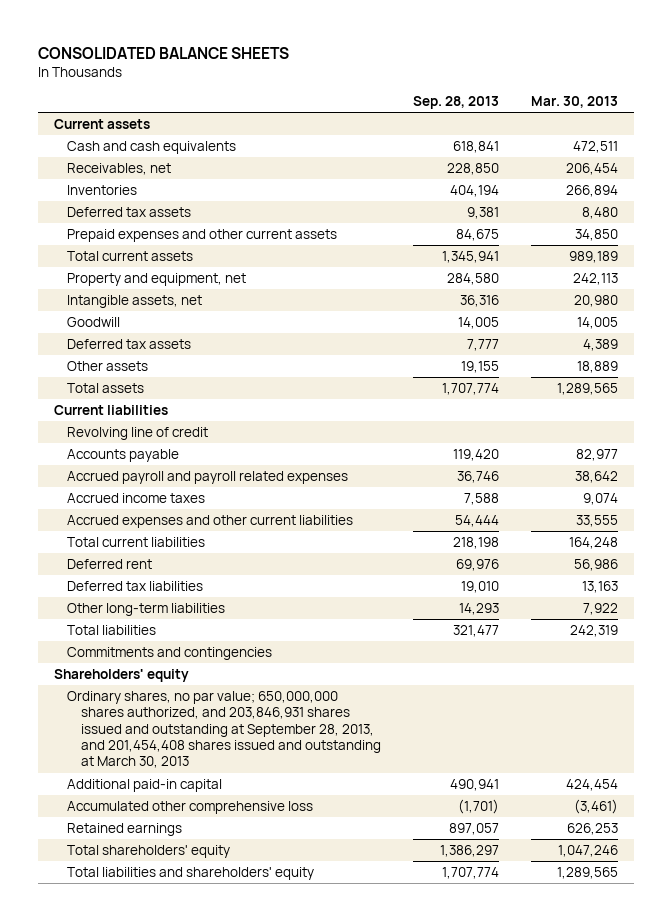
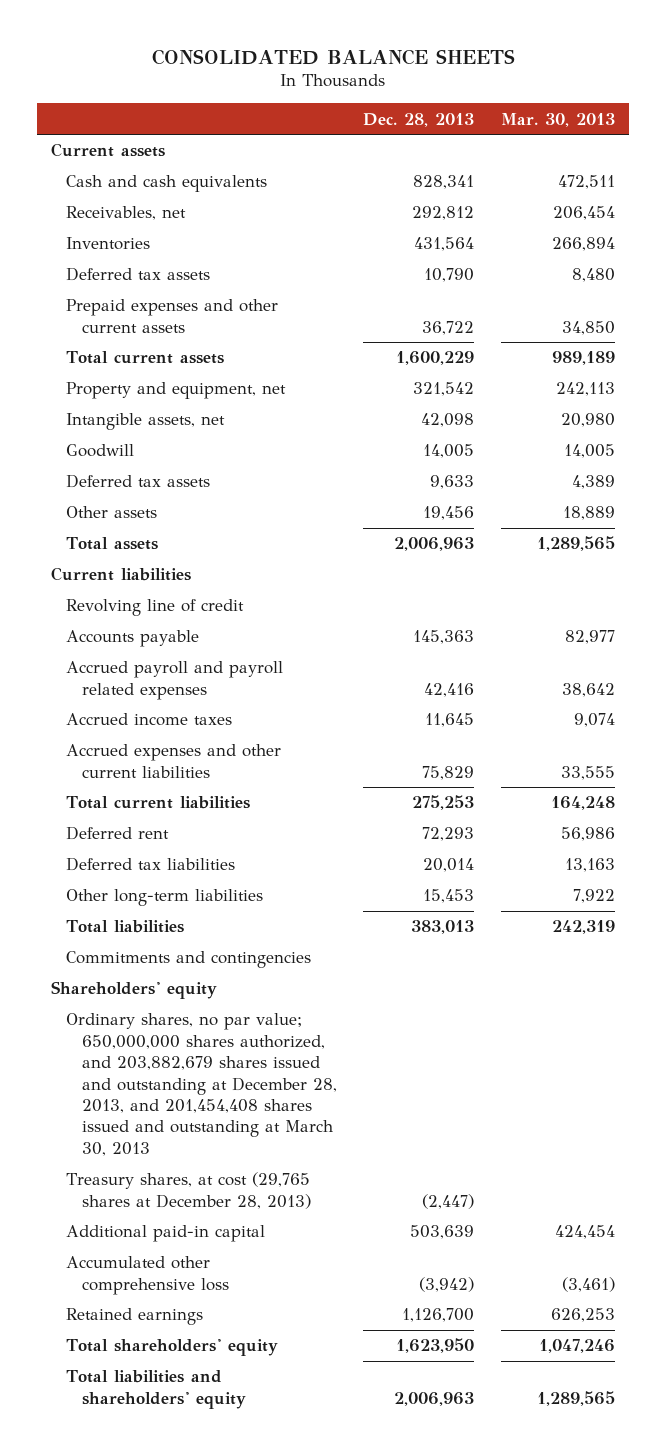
- | Sep. 28, 2013 | Mar. 30, 2013
+ | Dec. 28, 2013 | Mar. 30, 2013
- Ordinary shares, no par value; 650,000,000 shares authorized, and 203,846,931 shares issued and outstanding at September 28, 2013, and 201,454,408 shares issued and outstanding at March 30, 2013
+ Ordinary shares, no par value; 650,000,000 shares authorized, and 203,882,679 shares issued and outstanding at December 28, 2013, and 201,454,408 shares issued and outstanding at March 30, 2013
+ Treasury shares, at cost (29,765 shares at December 28, 2013) | (2,447) |

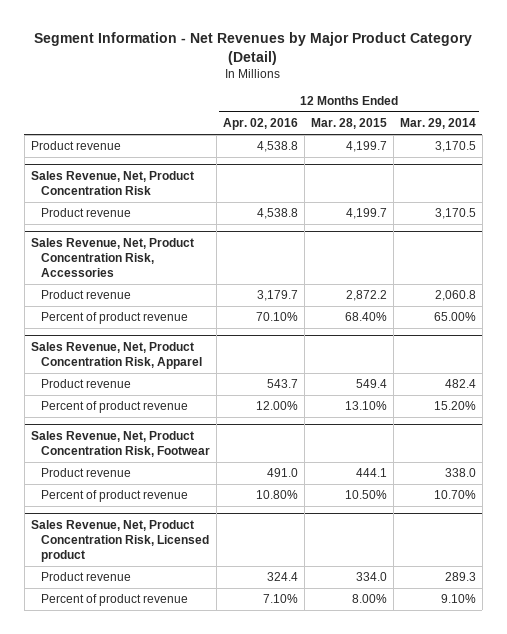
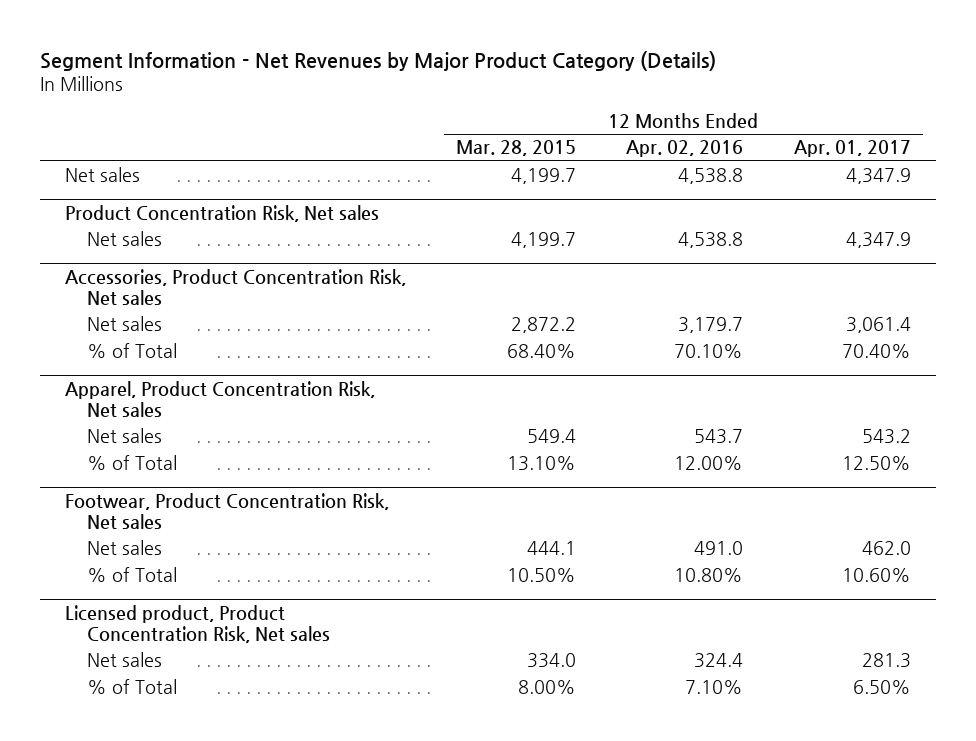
- Segment Information - Net Revenues by Major Product Category (Detail)
+ Segment Information - Net Revenues by Major Product Category (Details)
- | 12 Months Ended Apr. 02, 2016 | 12 Months Ended Mar. 28, 2015 | 12 Months Ended Mar. 29, 2014
+ | 12 Months Ended Mar. 28, 2015 | 12 Months Ended Apr. 02, 2016 | 12 Months Ended Apr. 01, 2017
- Product revenue | 4,538.8 | 4,199.7 | 3,170.5
- Sales Revenue, Net, Product Concentration Risk
- Product revenue | 4,538.8 | 4,199.7 | 3,170.5
- Sales Revenue, Net, Product Concentration Risk, Accessories
- Product revenue | 3,179.7 | 2,872.2 | 2,060.8
- Percent of product revenue | 70.10% | 68.40% | 65.00%
- Sales Revenue, Net, Product Concentration Risk, Apparel
- Product revenue | 543.7 | 549.4 | 482.4
- Percent of product revenue | 12.00% | 13.10% | 15.20%
- Sales Revenue, Net, Product Concentration Risk, Footwear
- Product revenue | 491.0 | 444.1 | 338.0
- Percent of product revenue | 10.80% | 10.50% | 10.70%
- Sales Revenue, Net, Product Concentration Risk, Licensed product
- Product revenue | 324.4 | 334.0 | 289.3
- Percent of product revenue | 7.10% | 8.00% | 9.10%
+ Net sales | 4,199.7 | 4,538.8 | 4,347.9
+ Product Concentration Risk, Net sales
+ Net sales | 4,199.7 | 4,538.8 | 4,347.9
+ Accessories, Product Concentration Risk, Net sales
+ Net sales | 2,872.2 | 3,179.7 | 3,061.4
+ % of Total | 68.40% | 70.10% | 70.40%
+ Apparel, Product Concentration Risk, Net sales
+ Net sales | 549.4 | 543.7 | 543.2
+ % of Total | 13.10% | 12.00% | 12.50%
+ Footwear, Product Concentration Risk, Net sales
+ Net sales | 444.1 | 491.0 | 462.0
+ % of Total | 10.50% | 10.80% | 10.60%
+ Licensed product, Product Concentration Risk, Net sales
+ Net sales | 334.0 | 324.4 | 281.3
+ % of Total | 8.00% | 7.10% | 6.50%

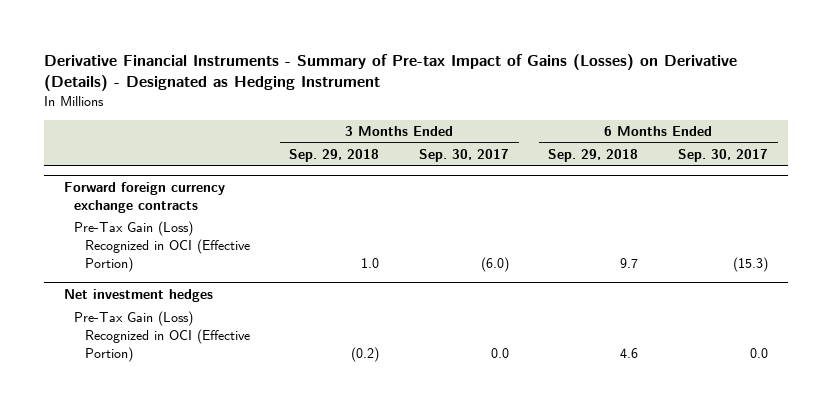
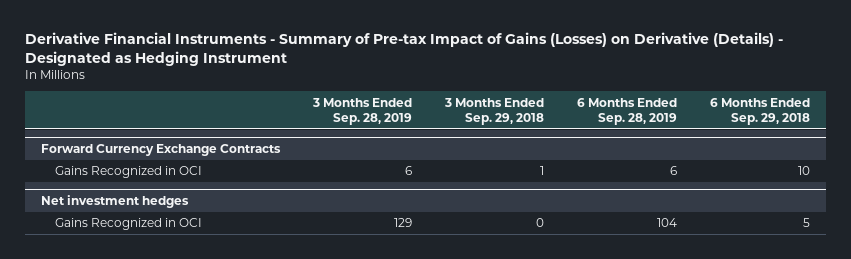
- | 3 Months Ended Sep. 29, 2018 | 3 Months Ended Sep. 30, 2017 | 6 Months Ended Sep. 29, 2018 | 6 Months Ended Sep. 30, 2017
+ | 3 Months Ended Sep. 28, 2019 | 3 Months Ended Sep. 29, 2018 | 6 Months Ended Sep. 28, 2019 | 6 Months Ended Sep. 29, 2018
- Forward foreign currency exchange contracts
- Pre-Tax Gain (Loss) Recognized in OCI (Effective Portion) | 1.0 | (6.0) | 9.7 | (15.3)
+ Forward Currency Exchange Contracts
+ Gains Recognized in OCI | 6 | 1 | 6 | 10
@ Net investment hedges
- Pre-Tax Gain (Loss) Recognized in OCI (Effective Portion) | (0.2) | 0.0 | 4.6 | 0.0
+ Gains Recognized in OCI | 129 | 0 | 104 | 5

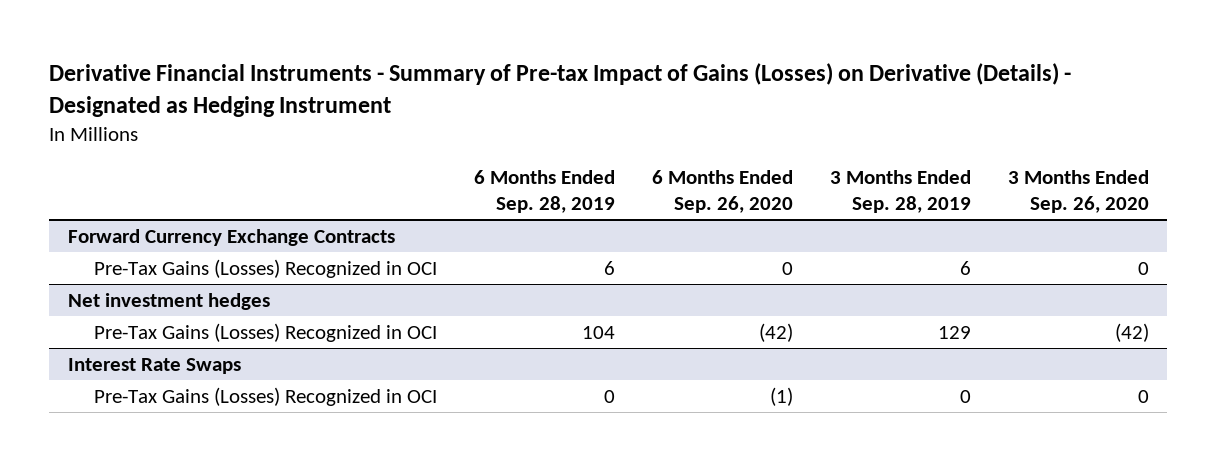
- | 3 Months Ended Sep. 28, 2019 | 3 Months Ended Sep. 29, 2018 | 6 Months Ended Sep. 28, 2019 | 6 Months Ended Sep. 29, 2018
+ | 6 Months Ended Sep. 28, 2019 | 6 Months Ended Sep. 26, 2020 | 3 Months Ended Sep. 28, 2019 | 3 Months Ended Sep. 26, 2020
@ Forward Currency Exchange Contracts
- Gains Recognized in OCI | 6 | 1 | 6 | 10
+ Pre-Tax Gains (Losses) Recognized in OCI | 6 | 0 | 6 | 0
@ Net investment hedges
- Gains Recognized in OCI | 129 | 0 | 104 | 5
+ Pre-Tax Gains (Losses) Recognized in OCI | 104 | (42) | 129 | (42)
+ Interest Rate Swaps
+ Pre-Tax Gains (Losses) Recognized in OCI | 0 | (1) | 0 | 0

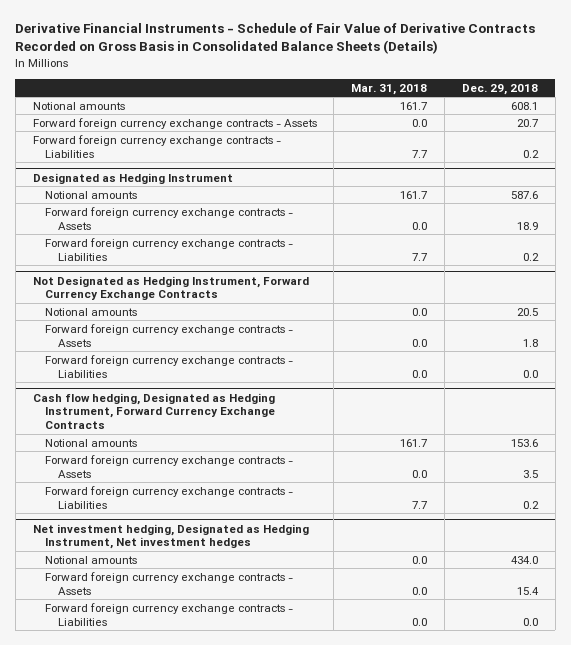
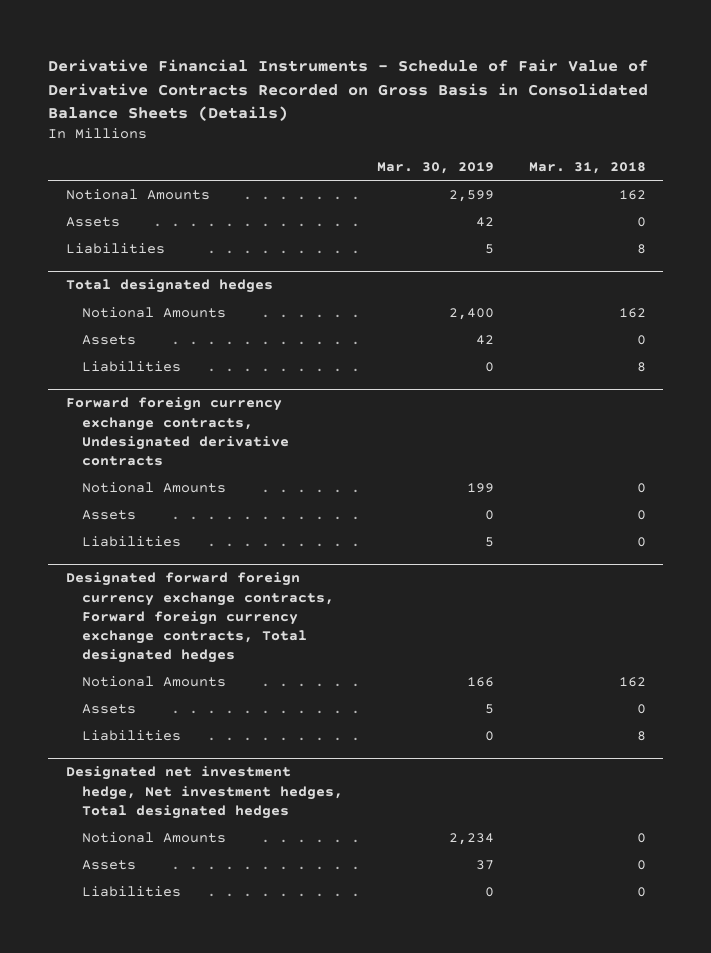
- | Mar. 31, 2018 | Dec. 29, 2018
+ | Mar. 30, 2019 | Mar. 31, 2018
- Notional amounts | 161.7 | 608.1
- Forward foreign currency exchange contracts - Assets | 0.0 | 20.7
- Forward foreign currency exchange contracts - Liabilities | 7.7 | 0.2
- Designated as Hedging Instrument
- Notional amounts | 161.7 | 587.6
- Forward foreign currency exchange contracts - Assets | 0.0 | 18.9
- Forward foreign currency exchange contracts - Liabilities | 7.7 | 0.2
- Not Designated as Hedging Instrument, Forward Currency Exchange Contracts
- Notional amounts | 0.0 | 20.5
- Forward foreign currency exchange contracts - Assets | 0.0 | 1.8
- Forward foreign currency exchange contracts - Liabilities | 0.0 | 0.0
- Cash flow hedging, Designated as Hedging Instrument, Forward Currency Exchange Contracts
- Notional amounts | 161.7 | 153.6
- Forward foreign currency exchange contracts - Assets | 0.0 | 3.5
- Forward foreign currency exchange contracts - Liabilities | 7.7 | 0.2
- Net investment hedging, Designated as Hedging Instrument, Net investment hedges
- Notional amounts | 0.0 | 434.0
- Forward foreign currency exchange contracts - Assets | 0.0 | 15.4
- Forward foreign currency exchange contracts - Liabilities | 0.0 | 0.0
+ Notional Amounts | 2,599 | 162
+ Assets | 42 | 0
+ Liabilities | 5 | 8
+ Total designated hedges
+ Notional Amounts | 2,400 | 162
+ Assets | 42 | 0
+ Liabilities | 0 | 8
+ Forward foreign currency exchange contracts, Undesignated derivative contracts
+ Notional Amounts | 199 | 0
+ Assets | 0 | 0
+ Liabilities | 5 | 0
+ Designated forward foreign currency exchange contracts, Forward foreign currency exchange contracts, Total designated hedges
+ Notional Amounts | 166 | 162
+ Assets | 5 | 0
+ Liabilities | 0 | 8
+ Designated net investment hedge, Net investment hedges, Total designated hedges
+ Notional Amounts | 2,234 | 0
+ Assets | 37 | 0
+ Liabilities | 0 | 0

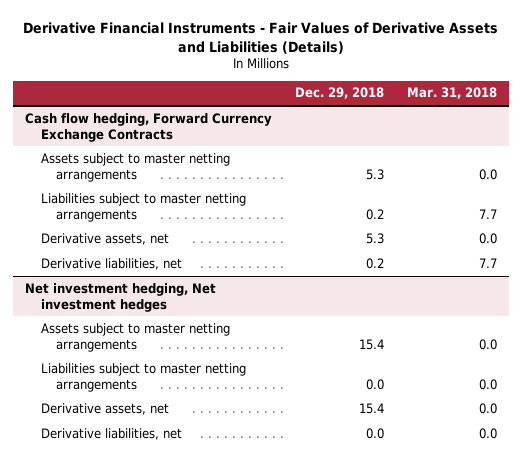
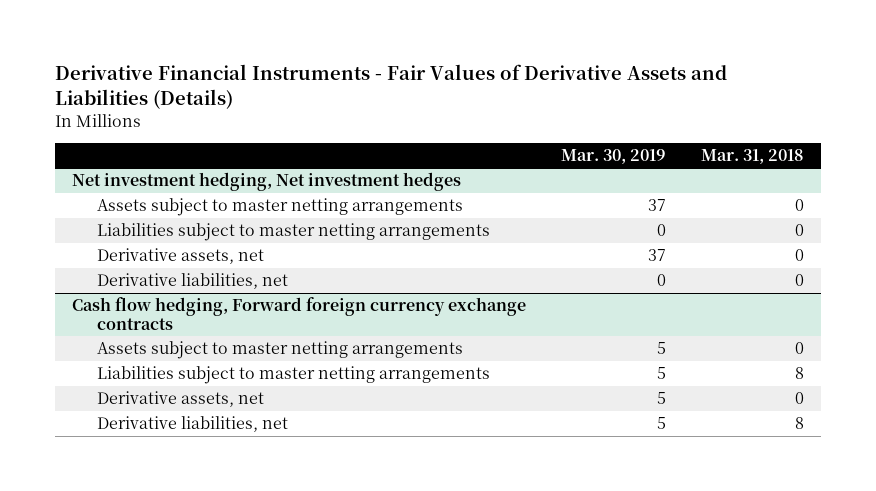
- | Dec. 29, 2018 | Mar. 31, 2018
+ | Mar. 30, 2019 | Mar. 31, 2018
- Cash flow hedging, Forward Currency Exchange Contracts
- Assets subject to master netting arrangements | 5.3 | 0.0
- Liabilities subject to master netting arrangements | 0.2 | 7.7
- Derivative assets, net | 5.3 | 0.0
- Derivative liabilities, net | 0.2 | 7.7
@ Net investment hedging, Net investment hedges
- Assets subject to master netting arrangements | 15.4 | 0.0
- Liabilities subject to master netting arrangements | 0.0 | 0.0
- Derivative assets, net | 15.4 | 0.0
- Derivative liabilities, net | 0.0 | 0.0
+ Assets subject to master netting arrangements | 37 | 0
+ Liabilities subject to master netting arrangements | 0 | 0
+ Derivative assets, net | 37 | 0
+ Derivative liabilities, net | 0 | 0
+ Cash flow hedging, Forward foreign currency exchange contracts
+ Assets subject to master netting arrangements | 5 | 0
+ Liabilities subject to master netting arrangements | 5 | 8
+ Derivative assets, net | 5 | 0
+ Derivative liabilities, net | 5 | 8

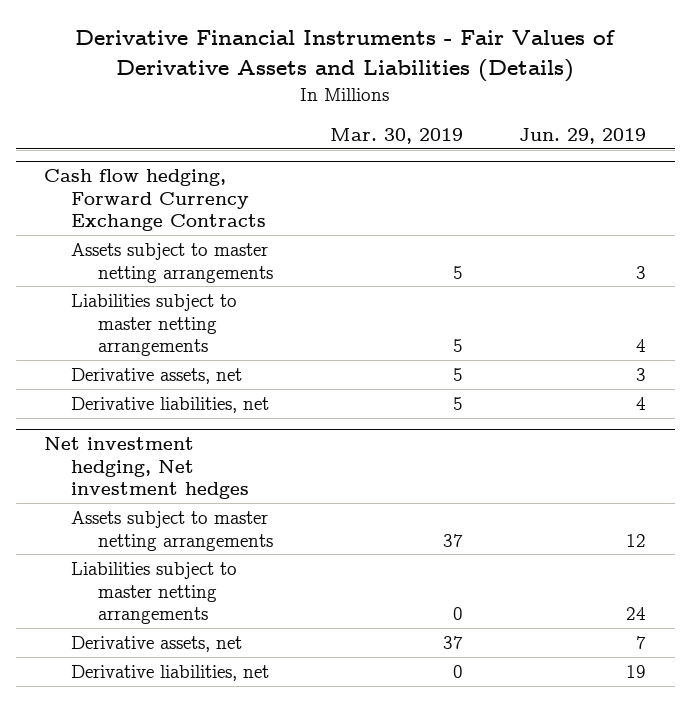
- | Mar. 30, 2019 | Mar. 31, 2018
+ | Mar. 30, 2019 | Jun. 29, 2019
+ Cash flow hedging, Forward Currency Exchange Contracts
+ Assets subject to master netting arrangements | 5 | 3
+ Liabilities subject to master netting arrangements | 5 | 4
+ Derivative assets, net | 5 | 3
+ Derivative liabilities, net | 5 | 4
- Cash flow hedging, Forward foreign currency exchange contracts
- Assets subject to master netting arrangements | 5 | 0
- Liabilities subject to master netting arrangements | 5 | 8
- Derivative assets, net | 5 | 0
- Derivative liabilities, net | 5 | 8

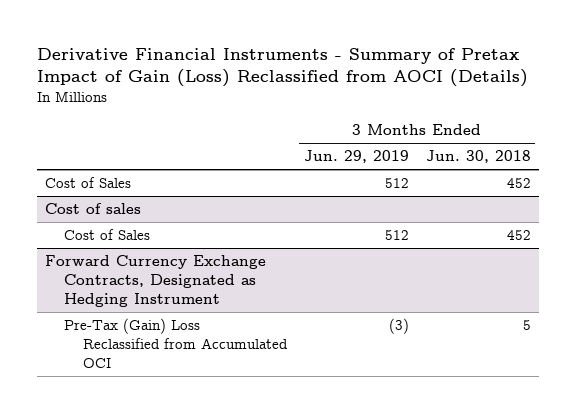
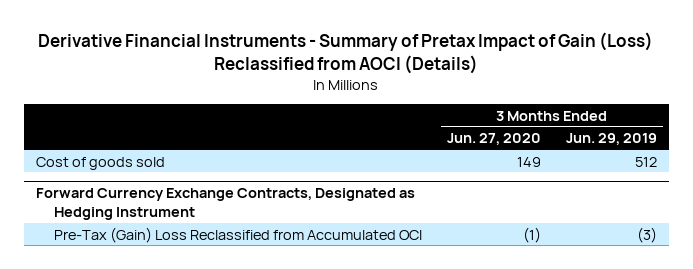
- | 3 Months Ended Jun. 29, 2019 | 3 Months Ended Jun. 30, 2018
+ | 3 Months Ended Jun. 27, 2020 | 3 Months Ended Jun. 29, 2019
- Cost of Sales | 512 | 452
- Cost of sales
- Cost of Sales | 512 | 452
+ Cost of goods sold | 149 | 512

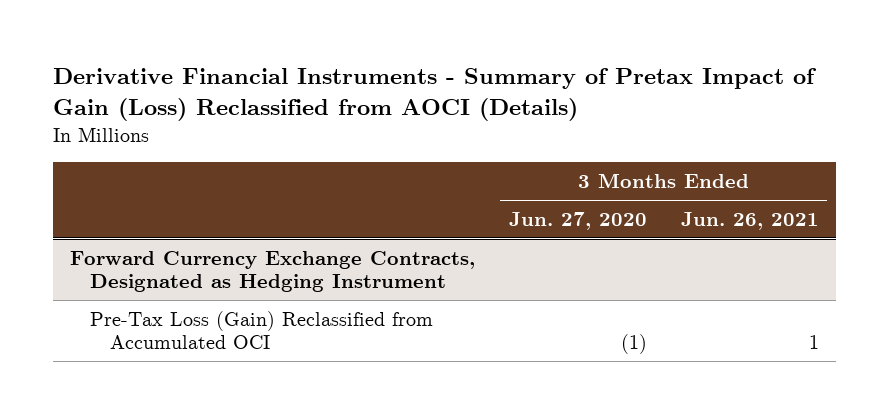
- | 3 Months Ended Jun. 27, 2020 | 3 Months Ended Jun. 29, 2019
+ | 3 Months Ended Jun. 27, 2020 | 3 Months Ended Jun. 26, 2021
- Cost of goods sold | 149 | 512
@ Forward Currency Exchange Contracts, Designated as Hedging Instrument
- Pre-Tax (Gain) Loss Reclassified from Accumulated OCI | (1) | (3)
+ Pre-Tax Loss (Gain) Reclassified from Accumulated OCI | (1) | 1

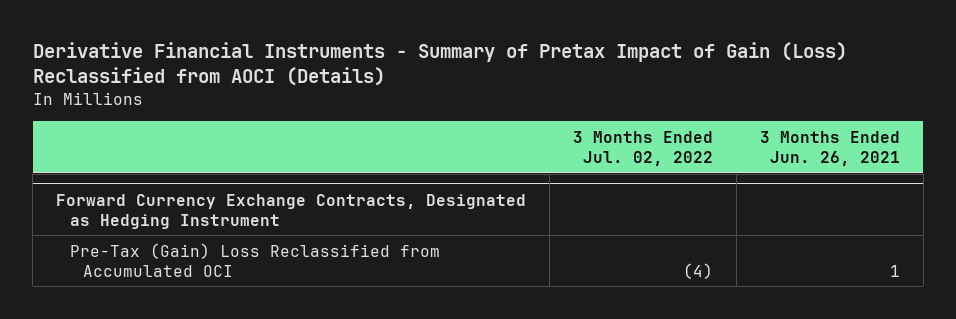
- | 3 Months Ended Jun. 27, 2020 | 3 Months Ended Jun. 26, 2021
+ | 3 Months Ended Jul. 02, 2022 | 3 Months Ended Jun. 26, 2021
@ Forward Currency Exchange Contracts, Designated as Hedging Instrument
- Pre-Tax Loss (Gain) Reclassified from Accumulated OCI | (1) | 1
+ Pre-Tax (Gain) Loss Reclassified from Accumulated OCI | (4) | 1

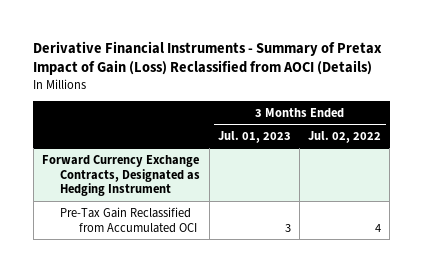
- | 3 Months Ended Jul. 02, 2022 | 3 Months Ended Jun. 26, 2021
+ | 3 Months Ended Jul. 01, 2023 | 3 Months Ended Jul. 02, 2022
@ Forward Currency Exchange Contracts, Designated as Hedging Instrument
- Pre-Tax (Gain) Loss Reclassified from Accumulated OCI | (4) | 1
+ Pre-Tax Gain Reclassified from Accumulated OCI | 3 | 4

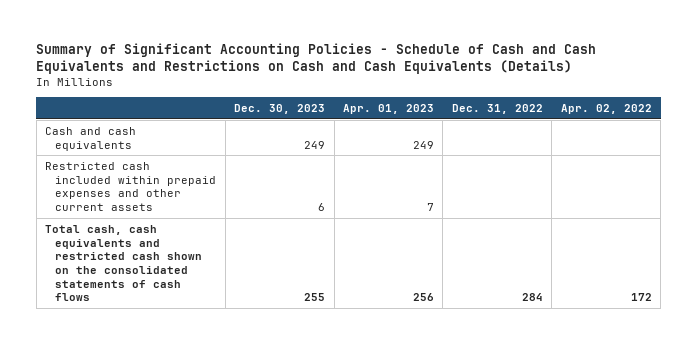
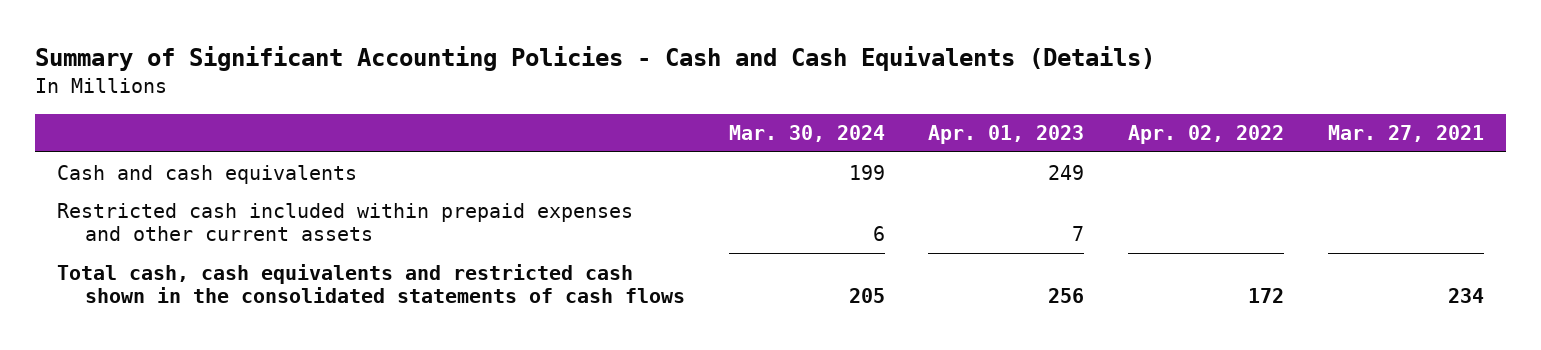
- Summary of Significant Accounting Policies - Schedule of Cash and Cash Equivalents and Restrictions on Cash and Cash Equivalents (Details)
+ Summary of Significant Accounting Policies - Cash and Cash Equivalents (Details)
- | Dec. 30, 2023 | Apr. 01, 2023 | Dec. 31, 2022 | Apr. 02, 2022
+ | Mar. 30, 2024 | Apr. 01, 2023 | Apr. 02, 2022 | Mar. 27, 2021
- Total cash, cash equivalents and restricted cash shown on the consolidated statements of cash flows | 255 | 256 | 284 | 172
+ Total cash, cash equivalents and restricted cash shown in the consolidated statements of cash flows | 205 | 256 | 172 | 234

